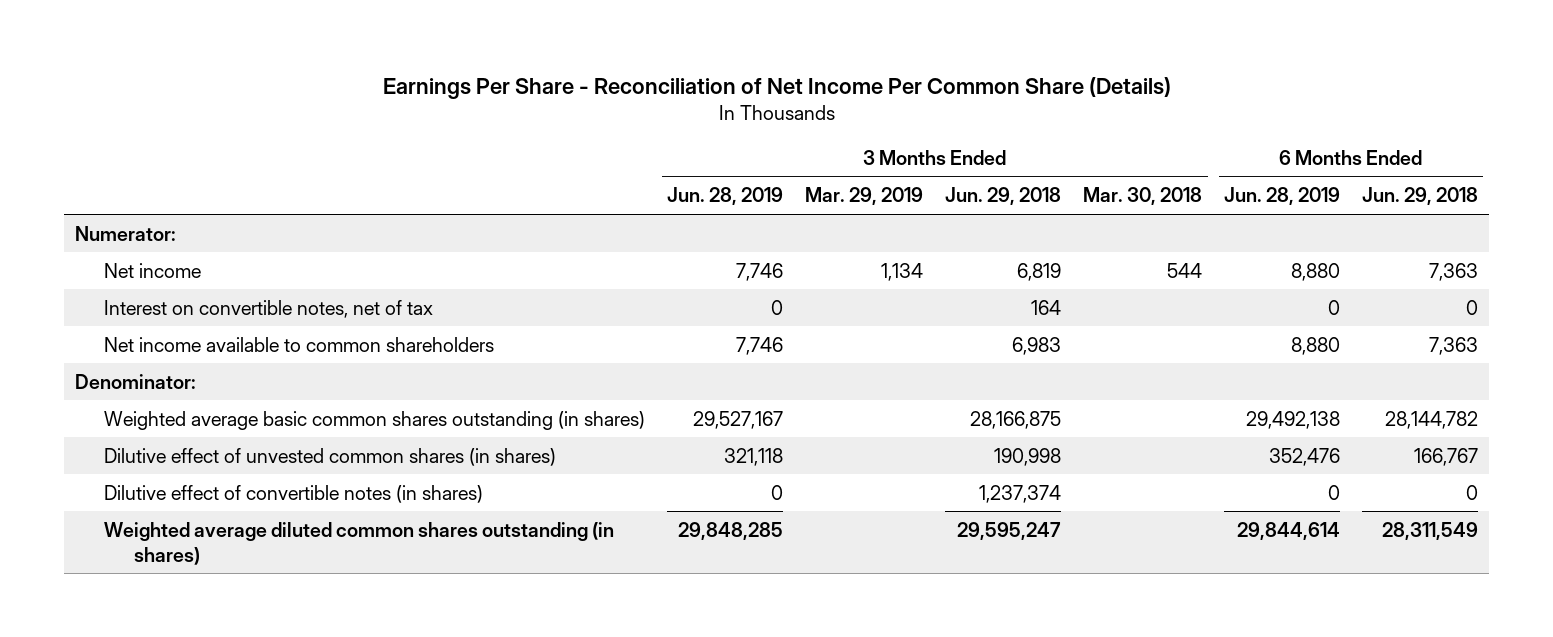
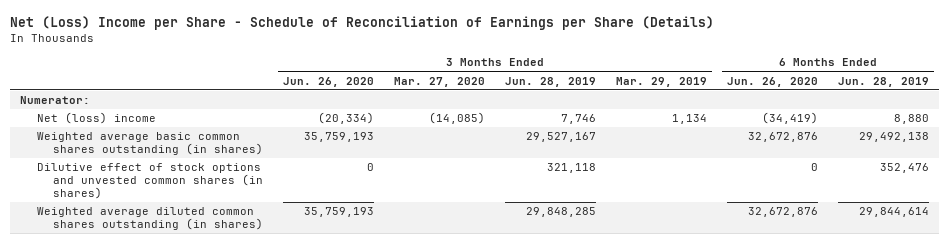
- Earnings Per Share - Reconciliation of Net Income Per Common Share (Details)
+ Net (Loss) Income per Share - Schedule of Reconciliation of Earnings per Share (Details)
- | 3 Months Ended Jun. 28, 2019 | 3 Months Ended Mar. 29, 2019 | 3 Months Ended Jun. 29, 2018 | 3 Months Ended Mar. 30, 2018 | 6 Months Ended Jun. 28, 2019 | 6 Months Ended Jun. 29, 2018
+ | 3 Months Ended Jun. 26, 2020 | 3 Months Ended Mar. 27, 2020 | 3 Months Ended Jun. 28, 2019 | 3 Months Ended Mar. 29, 2019 | 6 Months Ended Jun. 26, 2020 | 6 Months Ended Jun. 28, 2019
- Net income | 7,746 | 1,134 | 6,819 | 544 | 8,880 | 7,363
- Interest on convertible notes, net of tax | 0 | | 164 | | 0 | 0
- Net income available to common shareholders | 7,746 | | 6,983 | | 8,880 | 7,363
- Denominator:
+ Net (loss) income | (20,334) | (14,085) | 7,746 | 1,134 | (34,419) | 8,880
- Dilutive effect of unvested common shares (in shares) | 321,118 | | 190,998 | | 352,476 | 166,767
- Dilutive effect of convertible notes (in shares) | 0 | | 1,237,374 | | 0 | 0
+ Dilutive effect of stock options and unvested common shares (in shares) | 0 | | 321,118 | | 0 | 352,476

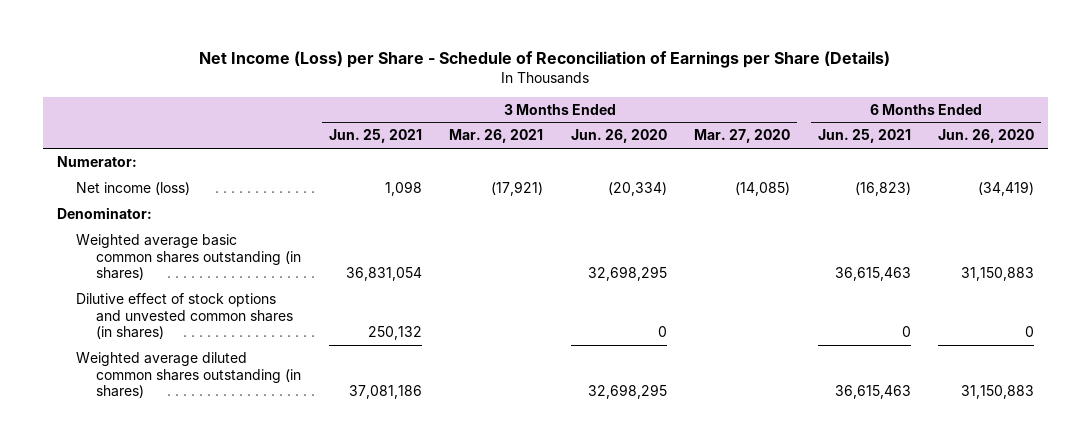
- Net (Loss) Income per Share - Schedule of Reconciliation of Earnings per Share (Details)
+ Net Income (Loss) per Share - Schedule of Reconciliation of Earnings per Share (Details)
- | 3 Months Ended Jun. 26, 2020 | 3 Months Ended Mar. 27, 2020 | 3 Months Ended Jun. 28, 2019 | 3 Months Ended Mar. 29, 2019 | 6 Months Ended Jun. 26, 2020 | 6 Months Ended Jun. 28, 2019
+ | 3 Months Ended Jun. 25, 2021 | 3 Months Ended Mar. 26, 2021 | 3 Months Ended Jun. 26, 2020 | 3 Months Ended Mar. 27, 2020 | 6 Months Ended Jun. 25, 2021 | 6 Months Ended Jun. 26, 2020
- Net (loss) income | (20,334) | (14,085) | 7,746 | 1,134 | (34,419) | 8,880
- Weighted average basic common shares outstanding (in shares) | 35,759,193 | | 29,527,167 | | 32,672,876 | 29,492,138
+ Net income (loss) | 1,098 | (17,921) | (20,334) | (14,085) | (16,823) | (34,419)
+ Denominator:
+ Weighted average basic common shares outstanding (in shares) | 36,831,054 | | 32,698,295 | | 36,615,463 | 31,150,883
- Weighted average diluted common shares outstanding (in shares) | 35,759,193 | | 29,848,285 | | 32,672,876 | 29,844,614
+ Weighted average diluted common shares outstanding (in shares) | 37,081,186 | | 32,698,295 | | 36,615,463 | 31,150,883

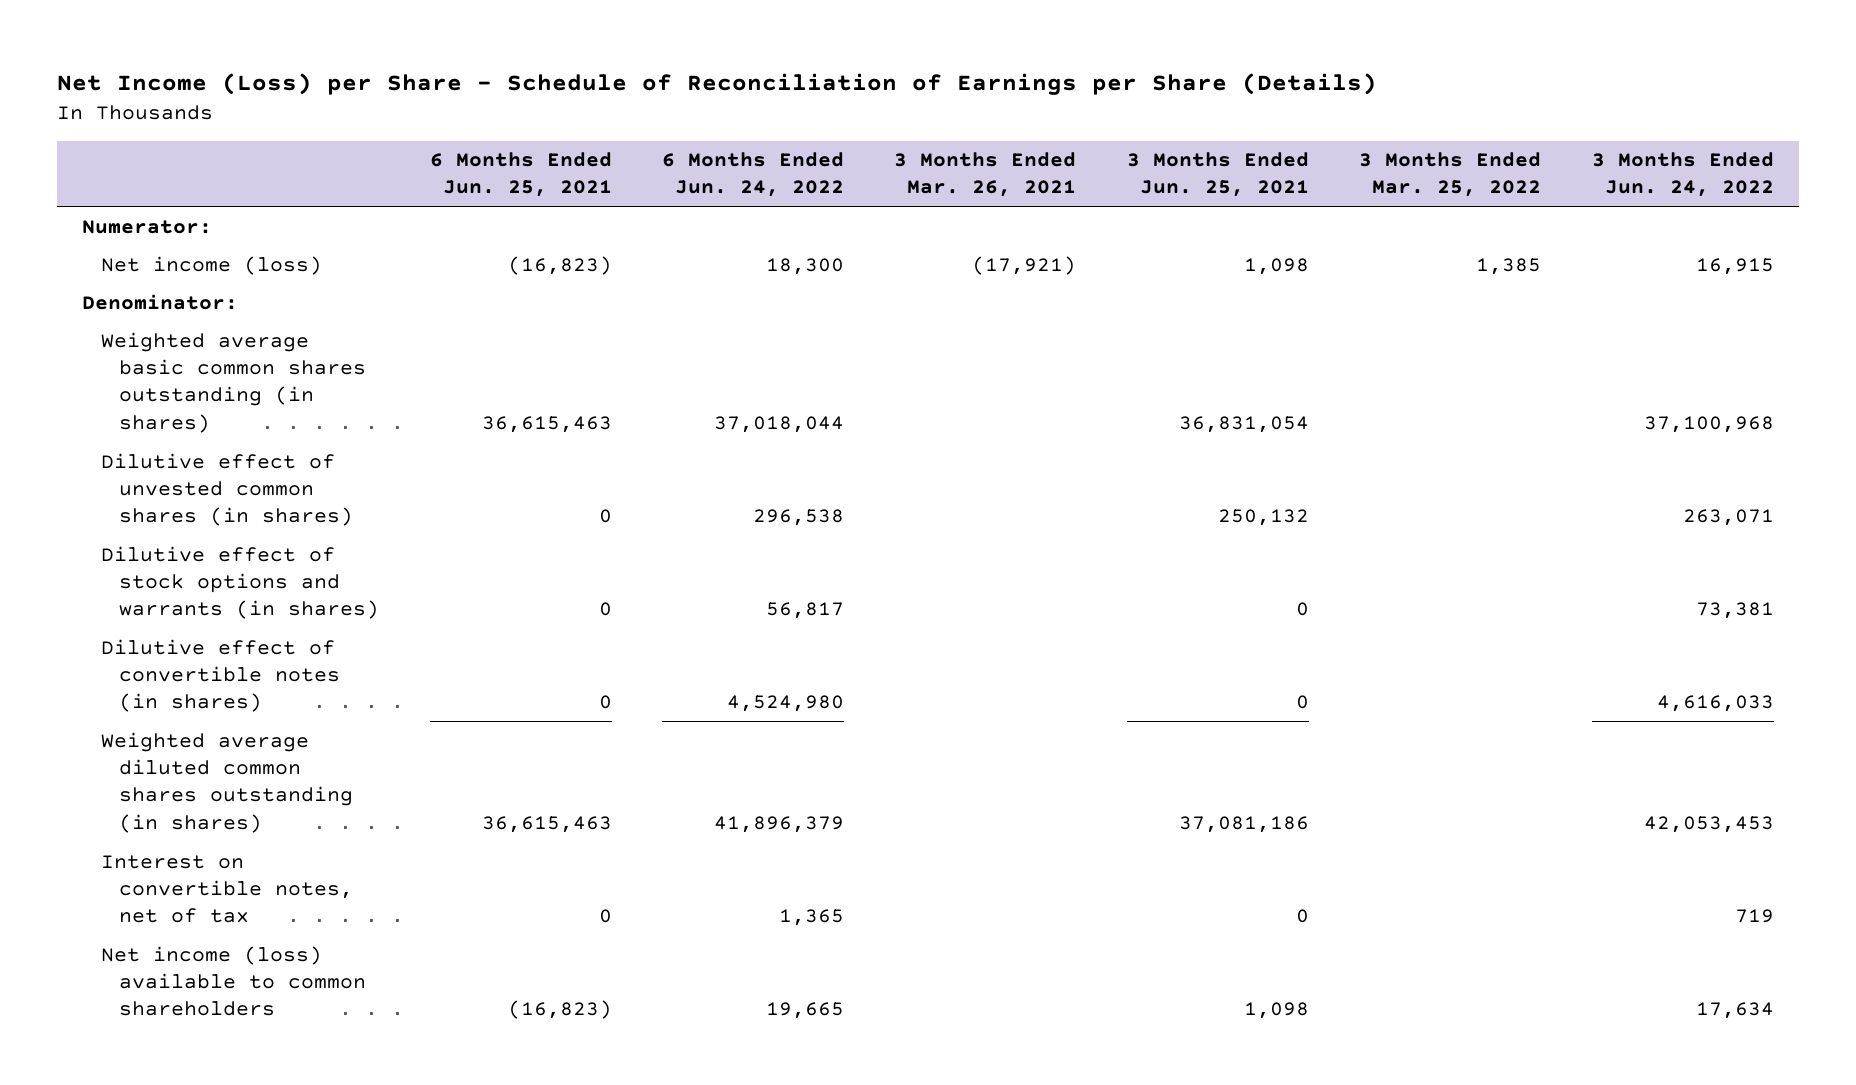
- | 3 Months Ended Jun. 25, 2021 | 3 Months Ended Mar. 26, 2021 | 3 Months Ended Jun. 26, 2020 | 3 Months Ended Mar. 27, 2020 | 6 Months Ended Jun. 25, 2021 | 6 Months Ended Jun. 26, 2020
+ | 6 Months Ended Jun. 25, 2021 | 6 Months Ended Jun. 24, 2022 | 3 Months Ended Mar. 26, 2021 | 3 Months Ended Jun. 25, 2021 | 3 Months Ended Mar. 25, 2022 | 3 Months Ended Jun. 24, 2022
- Dilutive effect of stock options and unvested common shares (in shares) | 250,132 | | 0 | | 0 | 0
+ Dilutive effect of unvested common shares (in shares) | 0 | 296,538 | | 250,132 | | 263,071
+ Dilutive effect of stock options and warrants (in shares) | 0 | 56,817 | | 0 | | 73,381
+ Dilutive effect of convertible notes (in shares) | 0 | 4,524,980 | | 0 | | 4,616,033
+ Interest on convertible notes, net of tax | 0 | 1,365 | | 0 | | 719
+ Net income (loss) available to common shareholders | (16,823) | 19,665 | | 1,098 | | 17,634

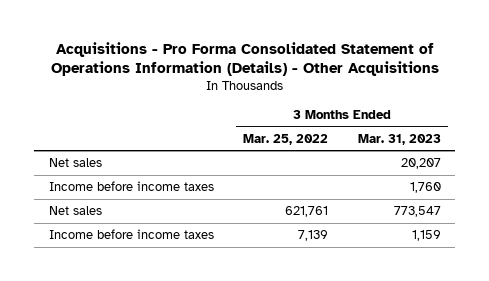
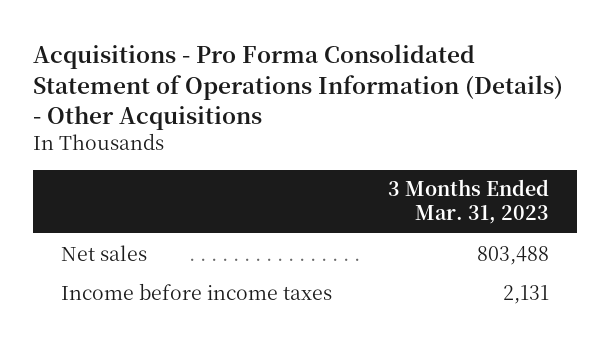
- | 3 Months Ended Mar. 25, 2022 | 3 Months Ended Mar. 31, 2023
+ | 3 Months Ended Mar. 31, 2023
- Net sales | | 20,207
- Income before income taxes | | 1,760
- Net sales | 621,761 | 773,547
- Income before income taxes | 7,139 | 1,159
+ Net sales | 803,488
+ Income before income taxes | 2,131

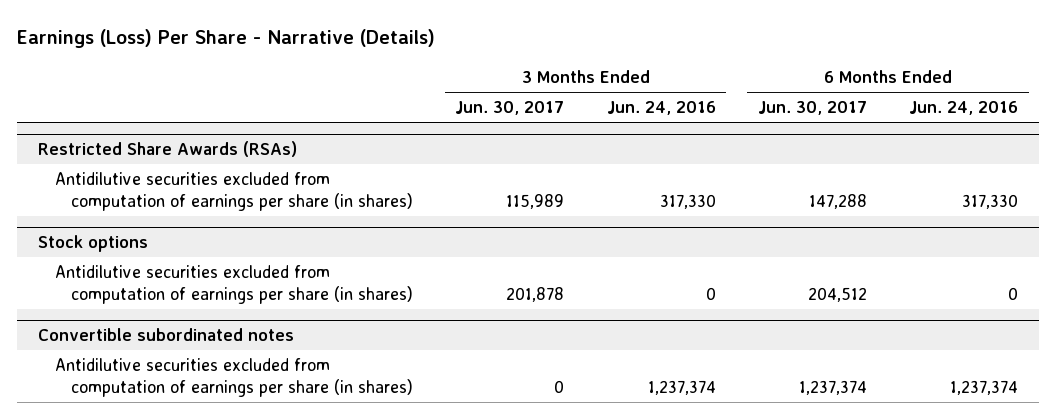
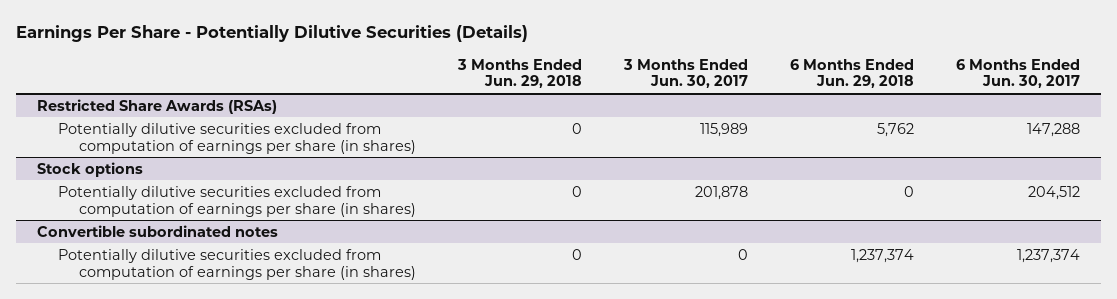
- Earnings (Loss) Per Share - Narrative (Details)
+ Earnings Per Share - Potentially Dilutive Securities (Details)
- | 3 Months Ended Jun. 30, 2017 | 3 Months Ended Jun. 24, 2016 | 6 Months Ended Jun. 30, 2017 | 6 Months Ended Jun. 24, 2016
+ | 3 Months Ended Jun. 29, 2018 | 3 Months Ended Jun. 30, 2017 | 6 Months Ended Jun. 29, 2018 | 6 Months Ended Jun. 30, 2017
@ Restricted Share Awards (RSAs)
- Antidilutive securities excluded from computation of earnings per share (in shares) | 115,989 | 317,330 | 147,288 | 317,330
+ Potentially dilutive securities excluded from computation of earnings per share (in shares) | 0 | 115,989 | 5,762 | 147,288
@ Stock options
- Antidilutive securities excluded from computation of earnings per share (in shares) | 201,878 | 0 | 204,512 | 0
+ Potentially dilutive securities excluded from computation of earnings per share (in shares) | 0 | 201,878 | 0 | 204,512
@ Convertible subordinated notes
- Antidilutive securities excluded from computation of earnings per share (in shares) | 0 | 1,237,374 | 1,237,374 | 1,237,374
+ Potentially dilutive securities excluded from computation of earnings per share (in shares) | 0 | 0 | 1,237,374 | 1,237,374

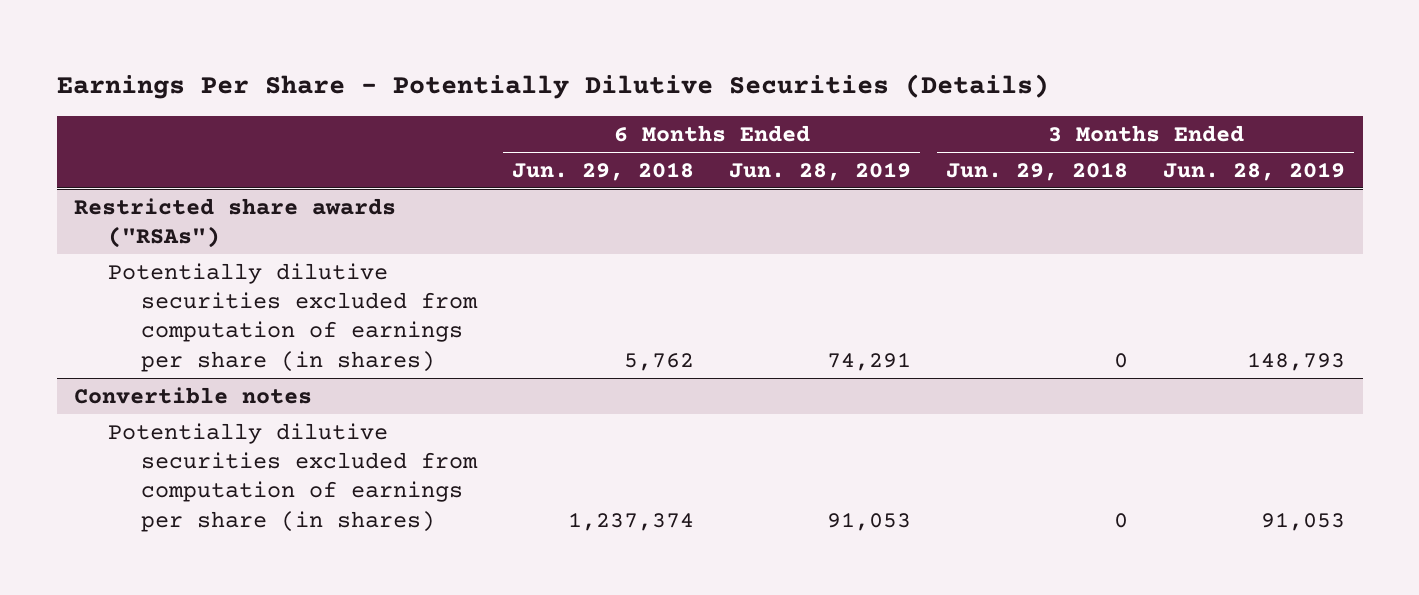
- | 3 Months Ended Jun. 29, 2018 | 3 Months Ended Jun. 30, 2017 | 6 Months Ended Jun. 29, 2018 | 6 Months Ended Jun. 30, 2017
+ | 6 Months Ended Jun. 29, 2018 | 6 Months Ended Jun. 28, 2019 | 3 Months Ended Jun. 29, 2018 | 3 Months Ended Jun. 28, 2019
- Restricted Share Awards (RSAs)
+ Restricted share awards ("RSAs")
- Stock options
- Potentially dilutive securities excluded from computation of earnings per share (in shares) | 0 | 201,878 | 0 | 204,512
- Convertible subordinated notes
+ Convertible notes

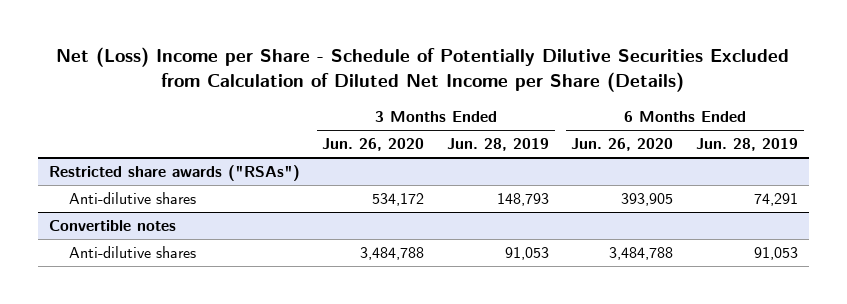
- Earnings Per Share - Potentially Dilutive Securities (Details)
+ Net (Loss) Income per Share - Schedule of Potentially Dilutive Securities Excluded from Calculation of Diluted Net Income per Share (Details)
- | 6 Months Ended Jun. 29, 2018 | 6 Months Ended Jun. 28, 2019 | 3 Months Ended Jun. 29, 2018 | 3 Months Ended Jun. 28, 2019
+ | 3 Months Ended Jun. 26, 2020 | 3 Months Ended Jun. 28, 2019 | 6 Months Ended Jun. 26, 2020 | 6 Months Ended Jun. 28, 2019
@ Restricted share awards ("RSAs")
- Potentially dilutive securities excluded from computation of earnings per share (in shares) | 5,762 | 74,291 | 0 | 148,793
+ Anti-dilutive shares | 534,172 | 148,793 | 393,905 | 74,291
@ Convertible notes
- Potentially dilutive securities excluded from computation of earnings per share (in shares) | 1,237,374 | 91,053 | 0 | 91,053
+ Anti-dilutive shares | 3,484,788 | 91,053 | 3,484,788 | 91,053

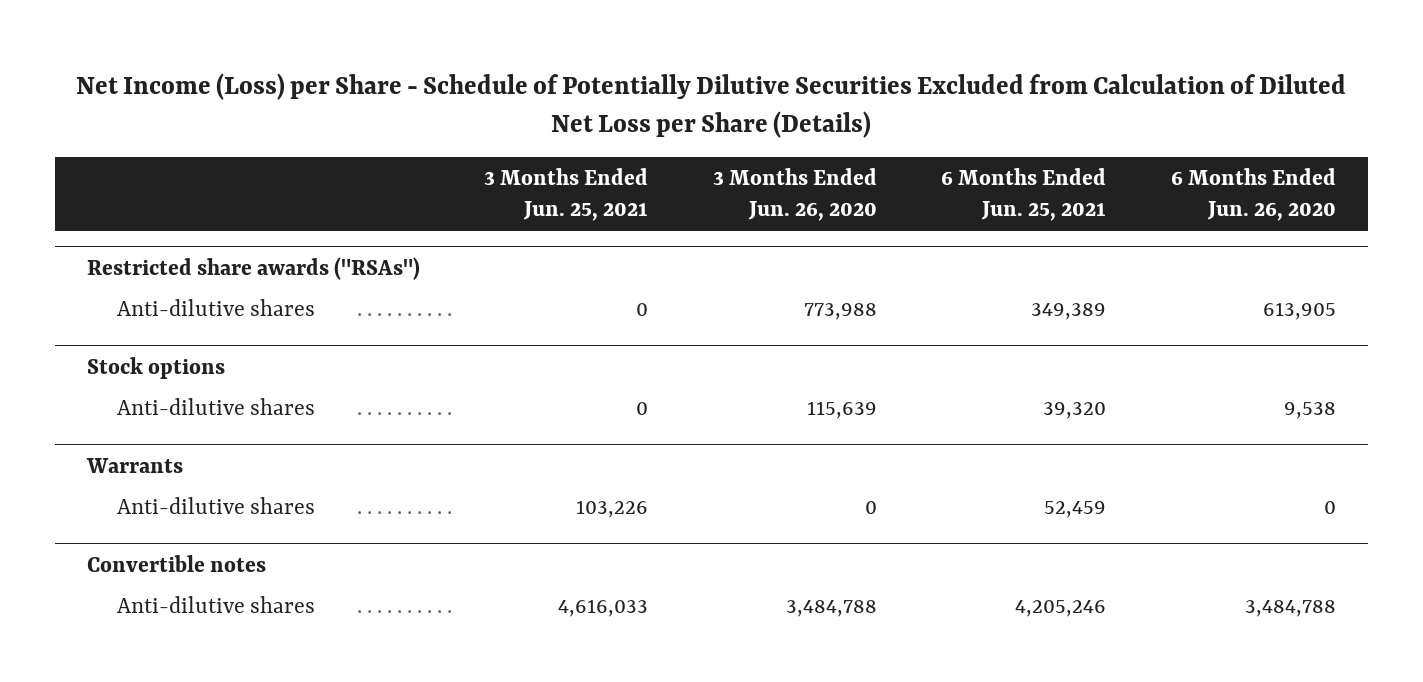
- Net (Loss) Income per Share - Schedule of Potentially Dilutive Securities Excluded from Calculation of Diluted Net Income per Share (Details)
+ Net Income (Loss) per Share - Schedule of Potentially Dilutive Securities Excluded from Calculation of Diluted Net Loss per Share (Details)
- | 3 Months Ended Jun. 26, 2020 | 3 Months Ended Jun. 28, 2019 | 6 Months Ended Jun. 26, 2020 | 6 Months Ended Jun. 28, 2019
+ | 3 Months Ended Jun. 25, 2021 | 3 Months Ended Jun. 26, 2020 | 6 Months Ended Jun. 25, 2021 | 6 Months Ended Jun. 26, 2020
@ Restricted share awards ("RSAs")
- Anti-dilutive shares | 534,172 | 148,793 | 393,905 | 74,291
+ Anti-dilutive shares | 0 | 773,988 | 349,389 | 613,905
+ Stock options
+ Anti-dilutive shares | 0 | 115,639 | 39,320 | 9,538
+ Warrants
+ Anti-dilutive shares | 103,226 | 0 | 52,459 | 0

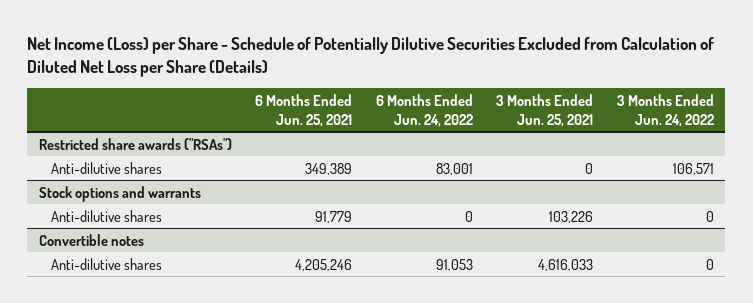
- | 3 Months Ended Jun. 25, 2021 | 3 Months Ended Jun. 26, 2020 | 6 Months Ended Jun. 25, 2021 | 6 Months Ended Jun. 26, 2020
+ | 6 Months Ended Jun. 25, 2021 | 6 Months Ended Jun. 24, 2022 | 3 Months Ended Jun. 25, 2021 | 3 Months Ended Jun. 24, 2022
- Stock options
- Anti-dilutive shares | 0 | 115,639 | 39,320 | 9,538
- Warrants
- Anti-dilutive shares | 103,226 | 0 | 52,459 | 0
+ Stock options and warrants
+ Anti-dilutive shares | 91,779 | 0 | 103,226 | 0

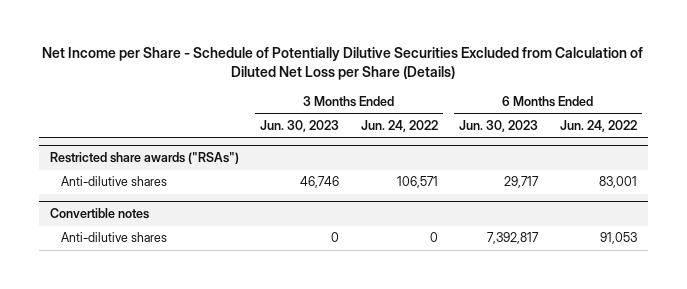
- Net Income (Loss) per Share - Schedule of Potentially Dilutive Securities Excluded from Calculation of Diluted Net Loss per Share (Details)
+ Net Income per Share - Schedule of Potentially Dilutive Securities Excluded from Calculation of Diluted Net Loss per Share (Details)
- | 6 Months Ended Jun. 25, 2021 | 6 Months Ended Jun. 24, 2022 | 3 Months Ended Jun. 25, 2021 | 3 Months Ended Jun. 24, 2022
+ | 3 Months Ended Jun. 30, 2023 | 3 Months Ended Jun. 24, 2022 | 6 Months Ended Jun. 30, 2023 | 6 Months Ended Jun. 24, 2022
- Stock options and warrants
- Anti-dilutive shares | 91,779 | 0 | 103,226 | 0

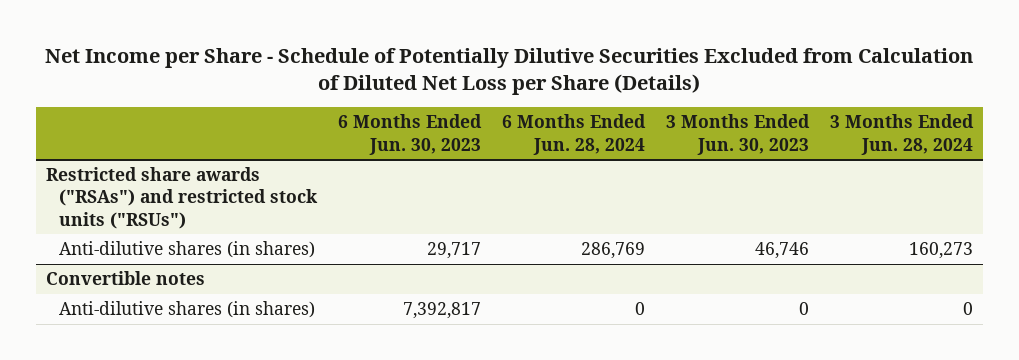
- | 3 Months Ended Jun. 30, 2023 | 3 Months Ended Jun. 24, 2022 | 6 Months Ended Jun. 30, 2023 | 6 Months Ended Jun. 24, 2022
+ | 6 Months Ended Jun. 30, 2023 | 6 Months Ended Jun. 28, 2024 | 3 Months Ended Jun. 30, 2023 | 3 Months Ended Jun. 28, 2024
- Restricted share awards ("RSAs")
- Anti-dilutive shares | 46,746 | 106,571 | 29,717 | 83,001
+ Restricted share awards ("RSAs") and restricted stock units ("RSUs")
+ Anti-dilutive shares (in shares) | 29,717 | 286,769 | 46,746 | 160,273
@ Convertible notes
- Anti-dilutive shares | 0 | 0 | 7,392,817 | 91,053
+ Anti-dilutive shares (in shares) | 7,392,817 | 0 | 0 | 0

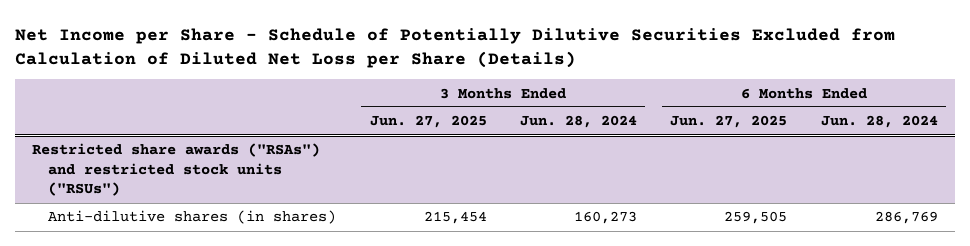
- | 6 Months Ended Jun. 30, 2023 | 6 Months Ended Jun. 28, 2024 | 3 Months Ended Jun. 30, 2023 | 3 Months Ended Jun. 28, 2024
+ | 3 Months Ended Jun. 27, 2025 | 3 Months Ended Jun. 28, 2024 | 6 Months Ended Jun. 27, 2025 | 6 Months Ended Jun. 28, 2024
- Convertible notes
- Anti-dilutive shares (in shares) | 7,392,817 | 0 | 0 | 0

